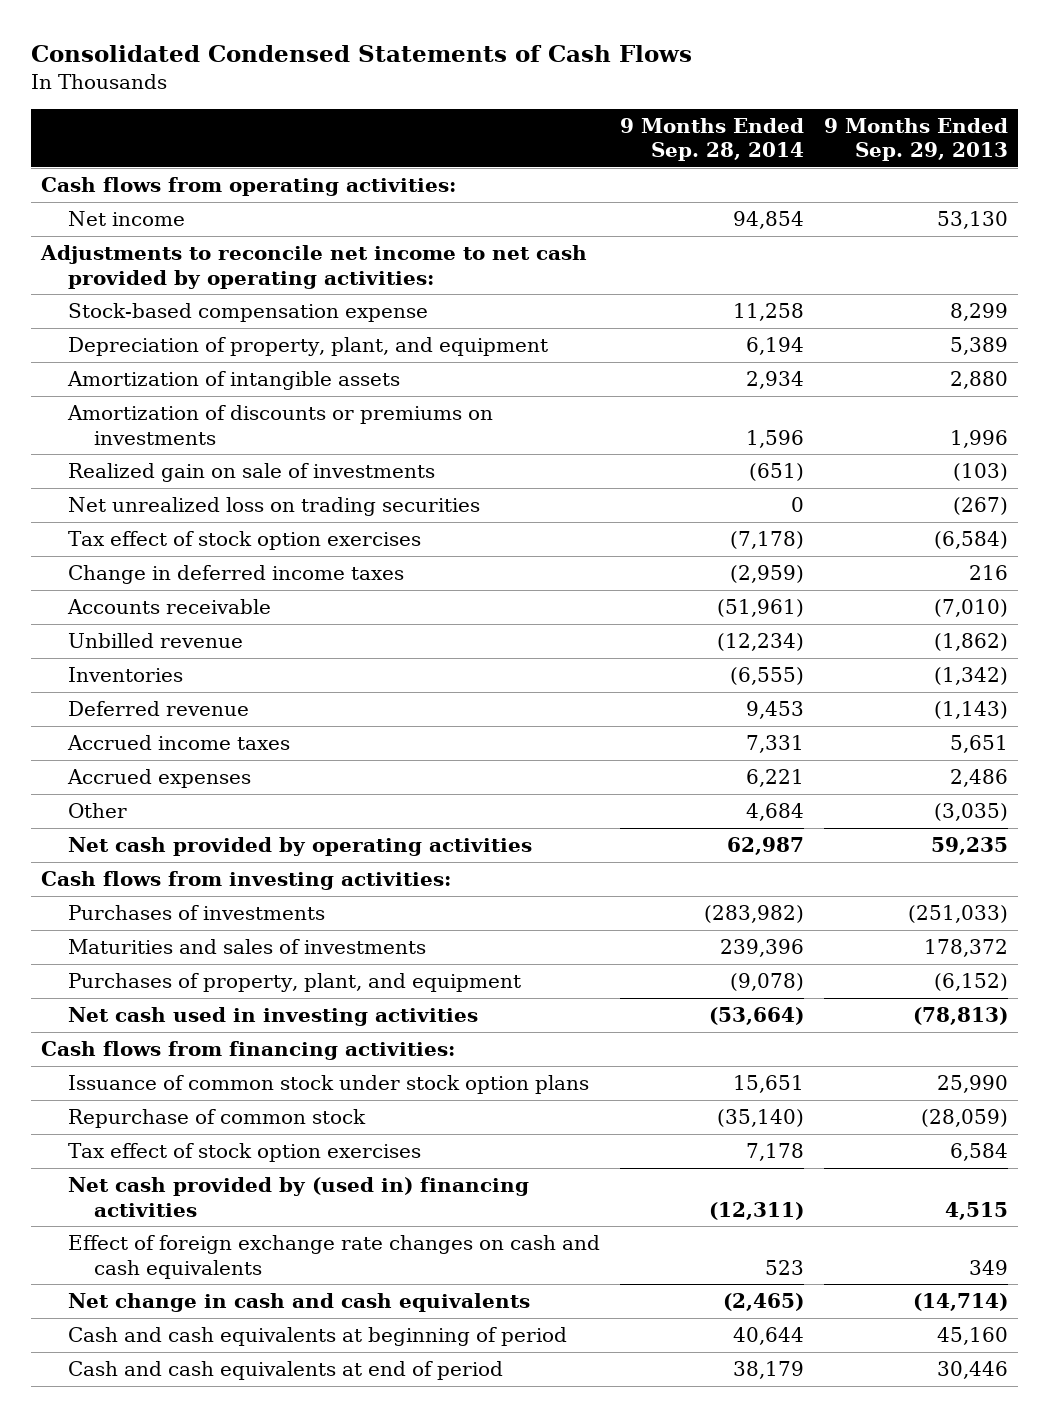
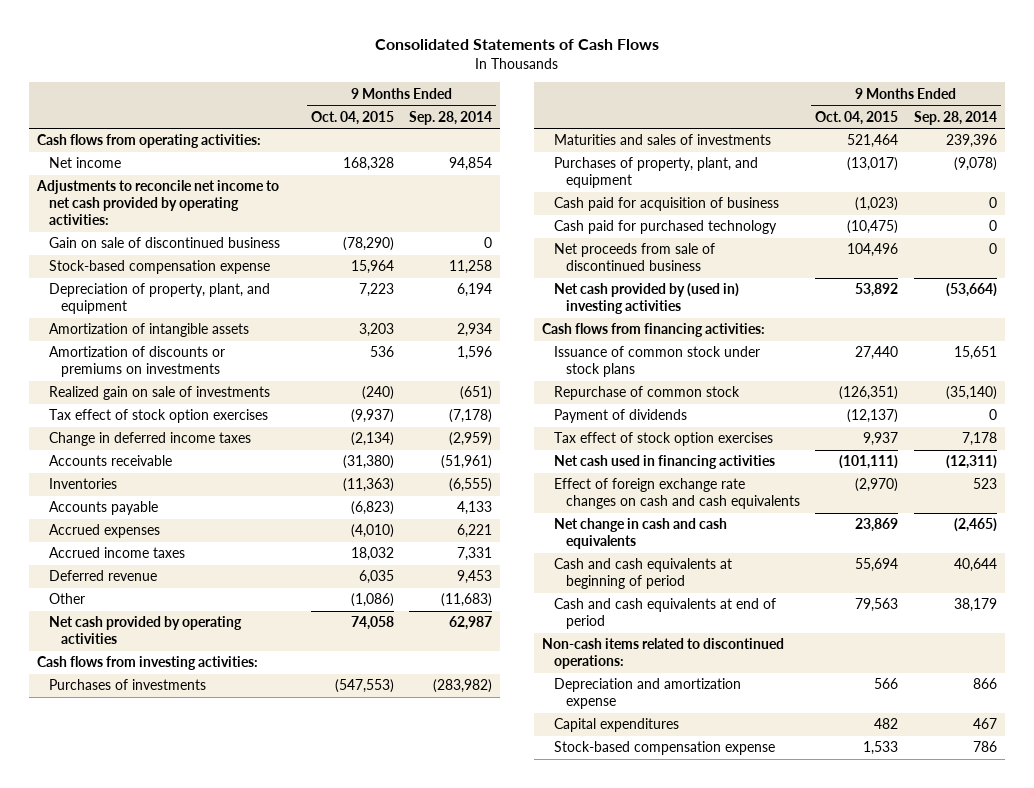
- Consolidated Condensed Statements of Cash Flows
+ Consolidated Statements of Cash Flows
- | 9 Months Ended Sep. 28, 2014 | 9 Months Ended Sep. 29, 2013
+ | 9 Months Ended Oct. 04, 2015 | 9 Months Ended Sep. 28, 2014
+ Gain on sale of discontinued business | (78,290) | 0
- Net unrealized loss on trading securities | 0 | (267)
- Unbilled revenue | (12,234) | (1,862)
+ Accounts payable | (6,823) | 4,133
- Other | 4,684 | (3,035)
moved down: Accrued income taxes | 18,032 | 7,331
moved down: Deferred revenue | 6,035 | 9,453
+ Other | (1,086) | (11,683)
- Net cash used in investing activities | (53,664) | (78,813)
+ Cash paid for acquisition of business | (1,023) | 0
+ Cash paid for purchased technology | (10,475) | 0
+ Net proceeds from sale of discontinued business | 104,496 | 0
+ Net cash provided by (used in) investing activities | 53,892 | (53,664)
- Issuance of common stock under stock option plans | 15,651 | 25,990
+ Issuance of common stock under stock plans | 27,440 | 15,651
+ Payment of dividends | (12,137) | 0
- Net cash provided by (used in) financing activities | (12,311) | 4,515
+ Net cash used in financing activities | (101,111) | (12,311)
+ Non-cash items related to discontinued operations:
+ Depreciation and amortization expense | 566 | 866
+ Capital expenditures | 482 | 467
+ Stock-based compensation expense | 1,533 | 786

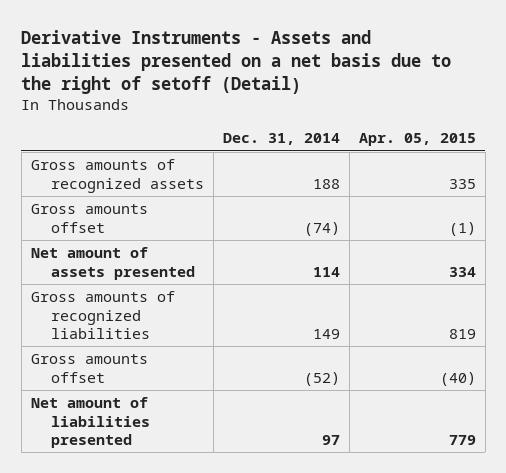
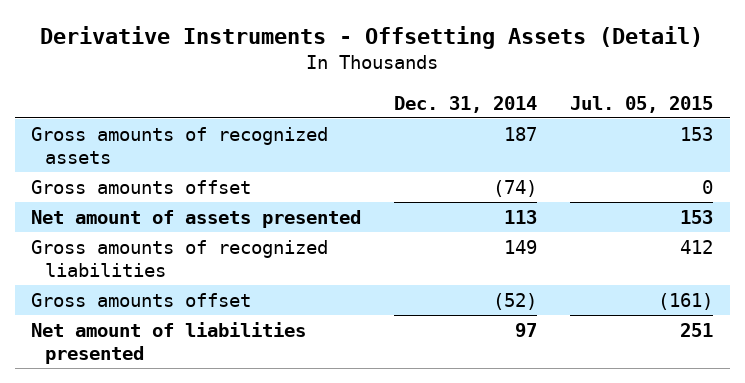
- Derivative Instruments - Assets and liabilities presented on a net basis due to the right of setoff (Detail)
+ Derivative Instruments - Offsetting Assets (Detail)
- | Dec. 31, 2014 | Apr. 05, 2015
+ | Dec. 31, 2014 | Jul. 05, 2015
- Gross amounts of recognized assets | 188 | 335
+ Gross amounts of recognized assets | 187 | 153
- Net amount of assets presented | 114 | 334
+ Net amount of assets presented | 113 | 153

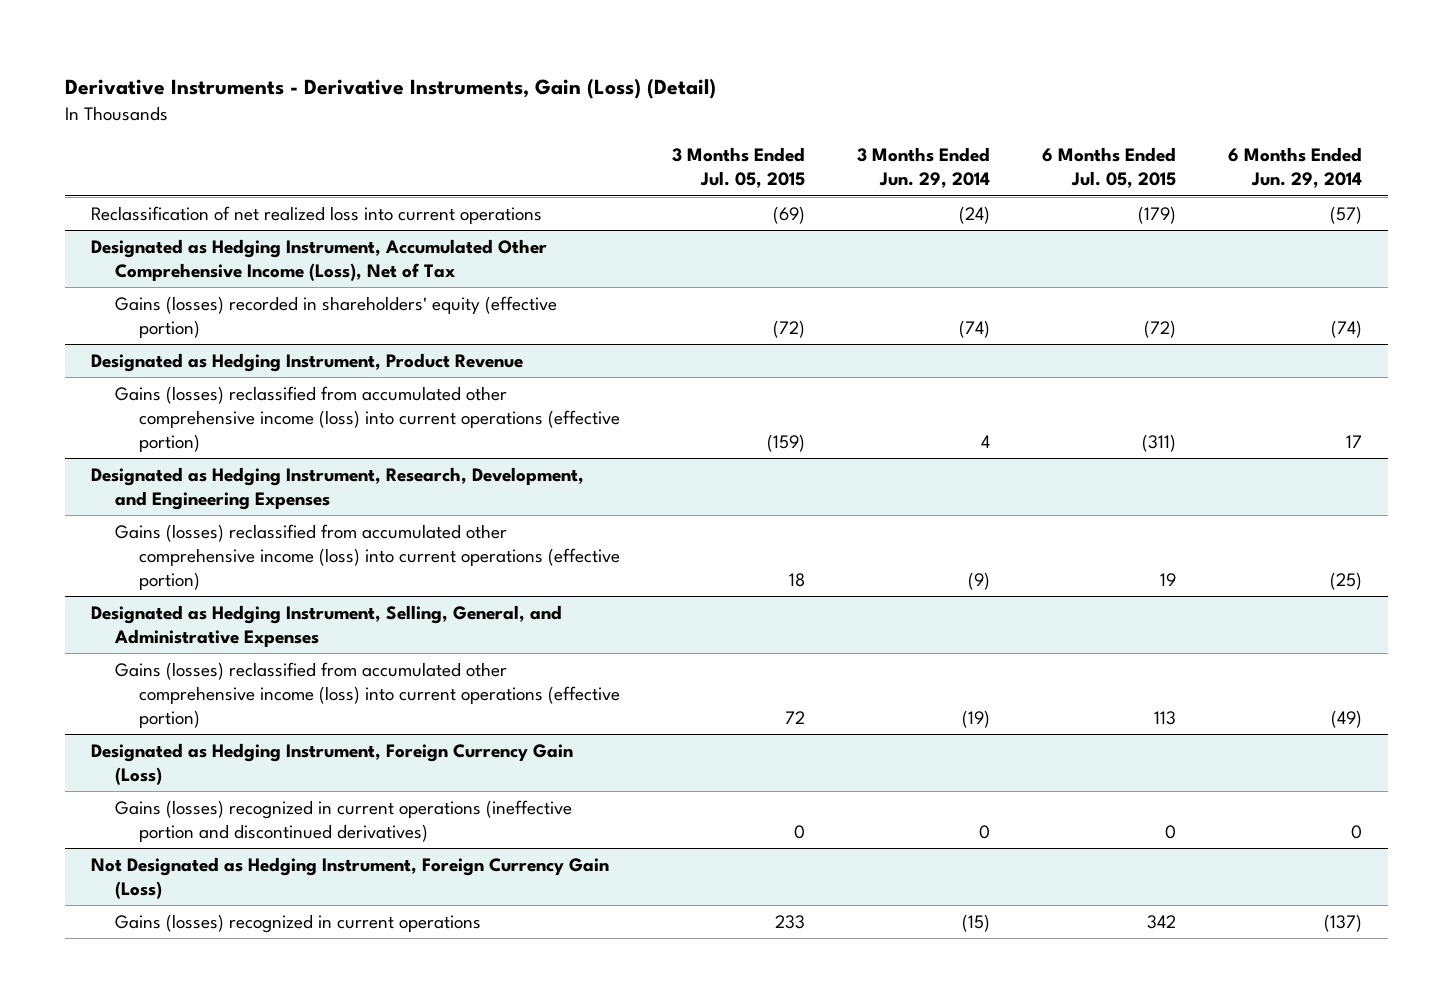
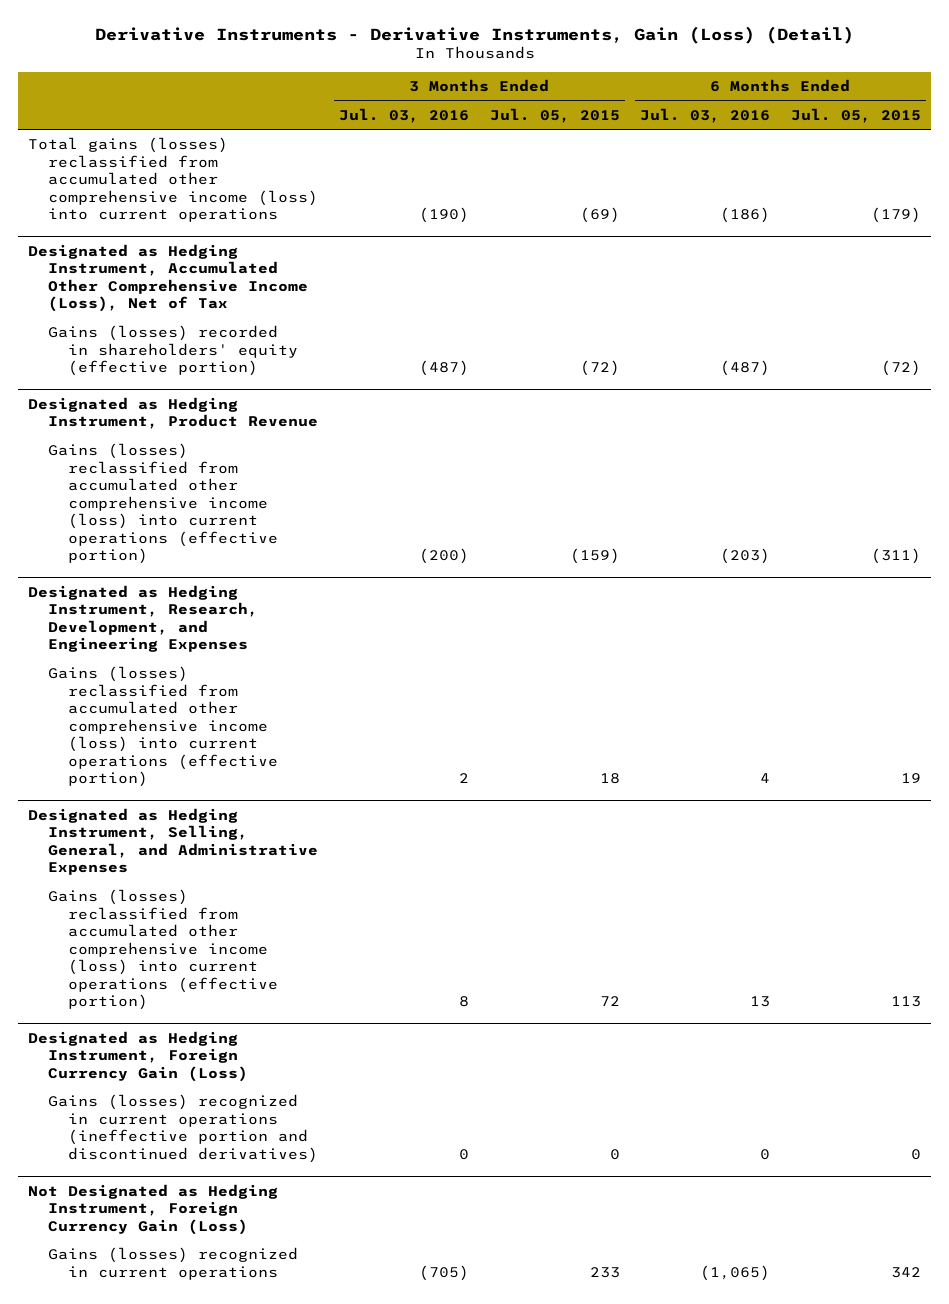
- | 3 Months Ended Jul. 05, 2015 | 3 Months Ended Jun. 29, 2014 | 6 Months Ended Jul. 05, 2015 | 6 Months Ended Jun. 29, 2014
+ | 3 Months Ended Jul. 03, 2016 | 3 Months Ended Jul. 05, 2015 | 6 Months Ended Jul. 03, 2016 | 6 Months Ended Jul. 05, 2015
- Reclassification of net realized loss into current operations | (69) | (24) | (179) | (57)
+ Total gains (losses) reclassified from accumulated other comprehensive income (loss) into current operations | (190) | (69) | (186) | (179)

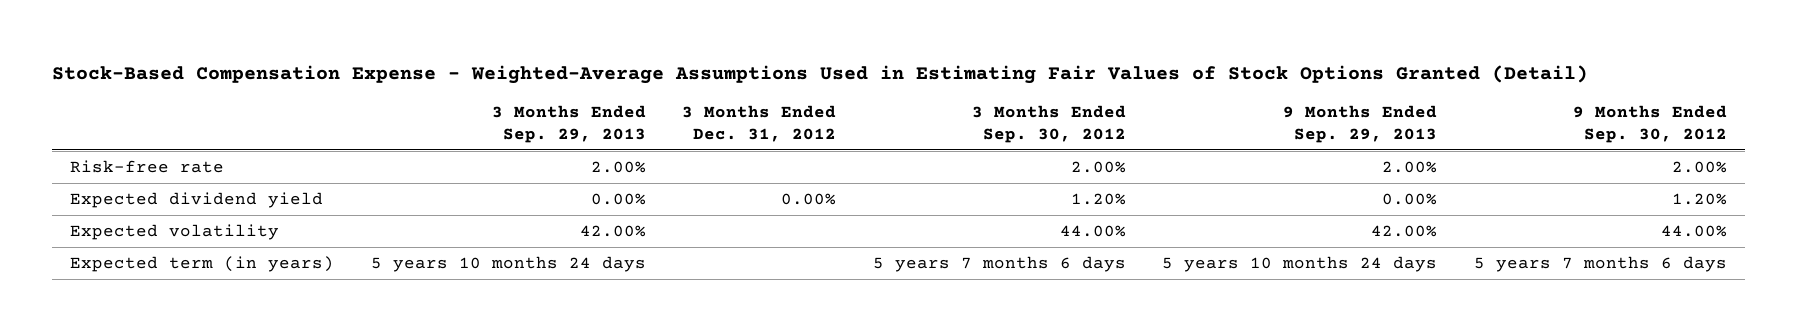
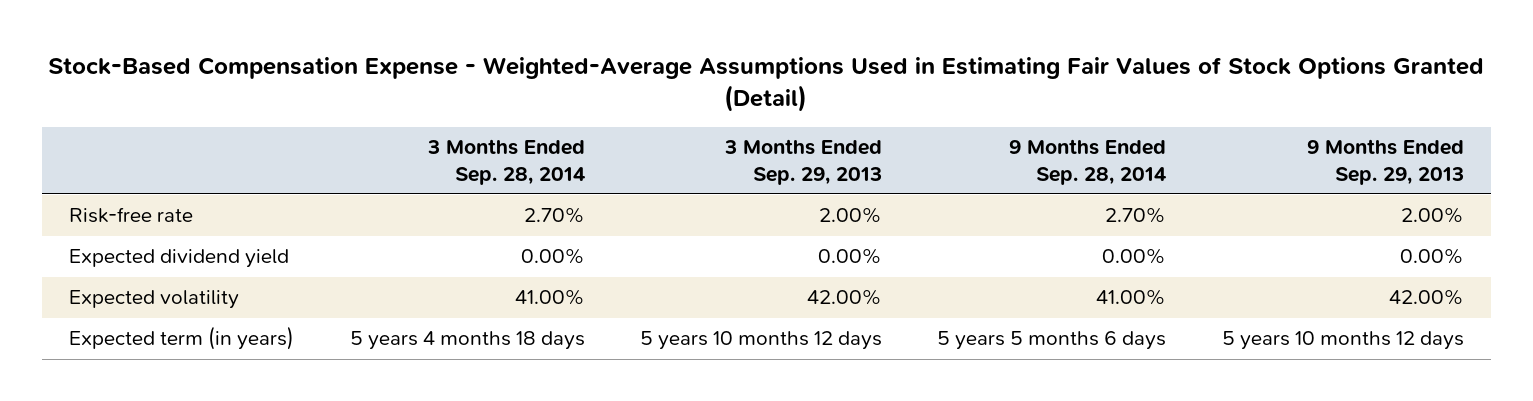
- | 3 Months Ended Sep. 29, 2013 | 3 Months Ended Dec. 31, 2012 | 3 Months Ended Sep. 30, 2012 | 9 Months Ended Sep. 29, 2013 | 9 Months Ended Sep. 30, 2012
+ | 3 Months Ended Sep. 28, 2014 | 3 Months Ended Sep. 29, 2013 | 9 Months Ended Sep. 28, 2014 | 9 Months Ended Sep. 29, 2013
- Expected term (in years) | 5 years 10 months 24 days | | 5 years 7 months 6 days | 5 years 10 months 24 days | 5 years 7 months 6 days
+ Expected term (in years) | 5 years 4 months 18 days | 5 years 10 months 12 days | 5 years 5 months 6 days | 5 years 10 months 12 days

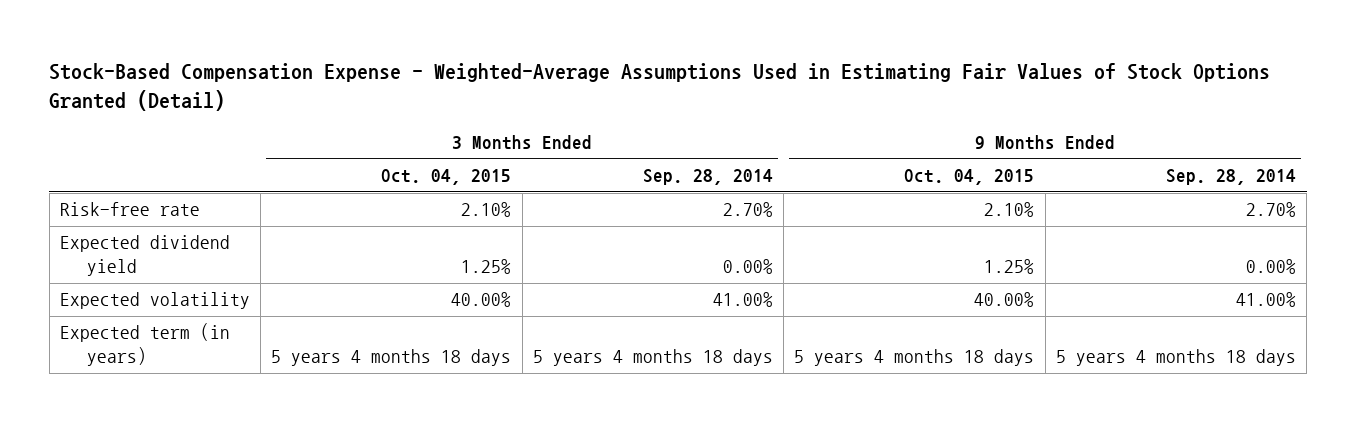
- | 3 Months Ended Sep. 28, 2014 | 3 Months Ended Sep. 29, 2013 | 9 Months Ended Sep. 28, 2014 | 9 Months Ended Sep. 29, 2013
+ | 3 Months Ended Oct. 04, 2015 | 3 Months Ended Sep. 28, 2014 | 9 Months Ended Oct. 04, 2015 | 9 Months Ended Sep. 28, 2014
- Expected term (in years) | 5 years 4 months 18 days | 5 years 10 months 12 days | 5 years 5 months 6 days | 5 years 10 months 12 days
+ Expected term (in years) | 5 years 4 months 18 days | 5 years 4 months 18 days | 5 years 4 months 18 days | 5 years 4 months 18 days

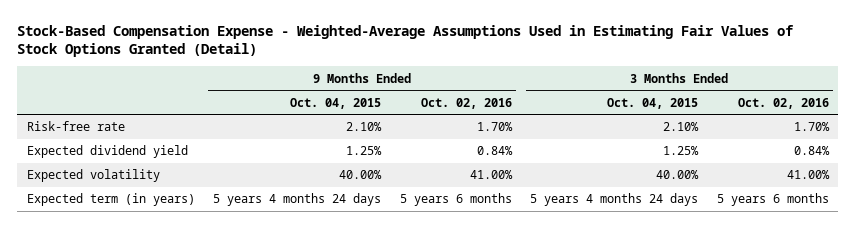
- | 3 Months Ended Oct. 04, 2015 | 3 Months Ended Sep. 28, 2014 | 9 Months Ended Oct. 04, 2015 | 9 Months Ended Sep. 28, 2014
+ | 9 Months Ended Oct. 04, 2015 | 9 Months Ended Oct. 02, 2016 | 3 Months Ended Oct. 04, 2015 | 3 Months Ended Oct. 02, 2016
- Expected term (in years) | 5 years 4 months 18 days | 5 years 4 months 18 days | 5 years 4 months 18 days | 5 years 4 months 18 days
+ Expected term (in years) | 5 years 4 months 24 days | 5 years 6 months | 5 years 4 months 24 days | 5 years 6 months

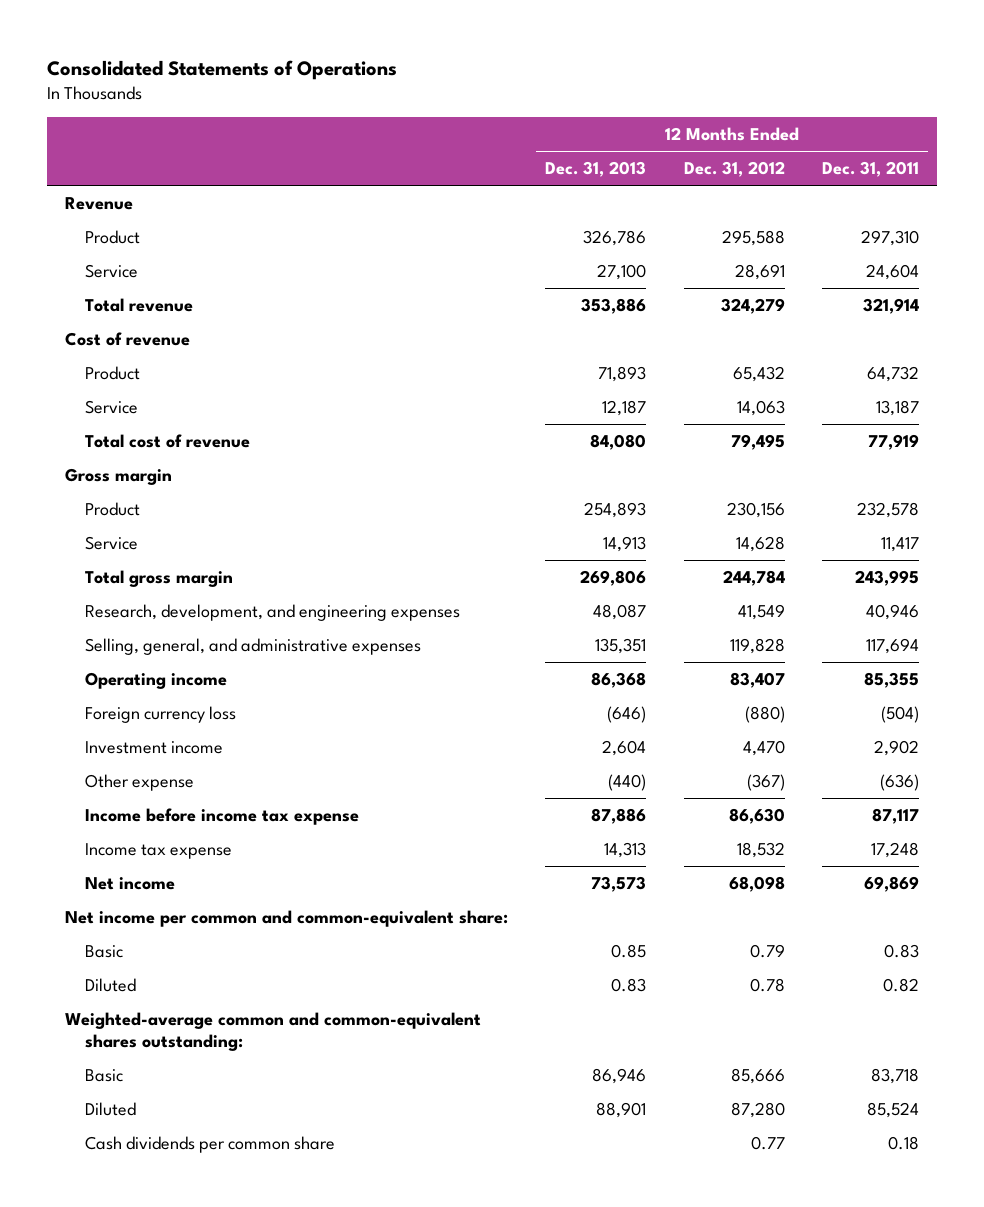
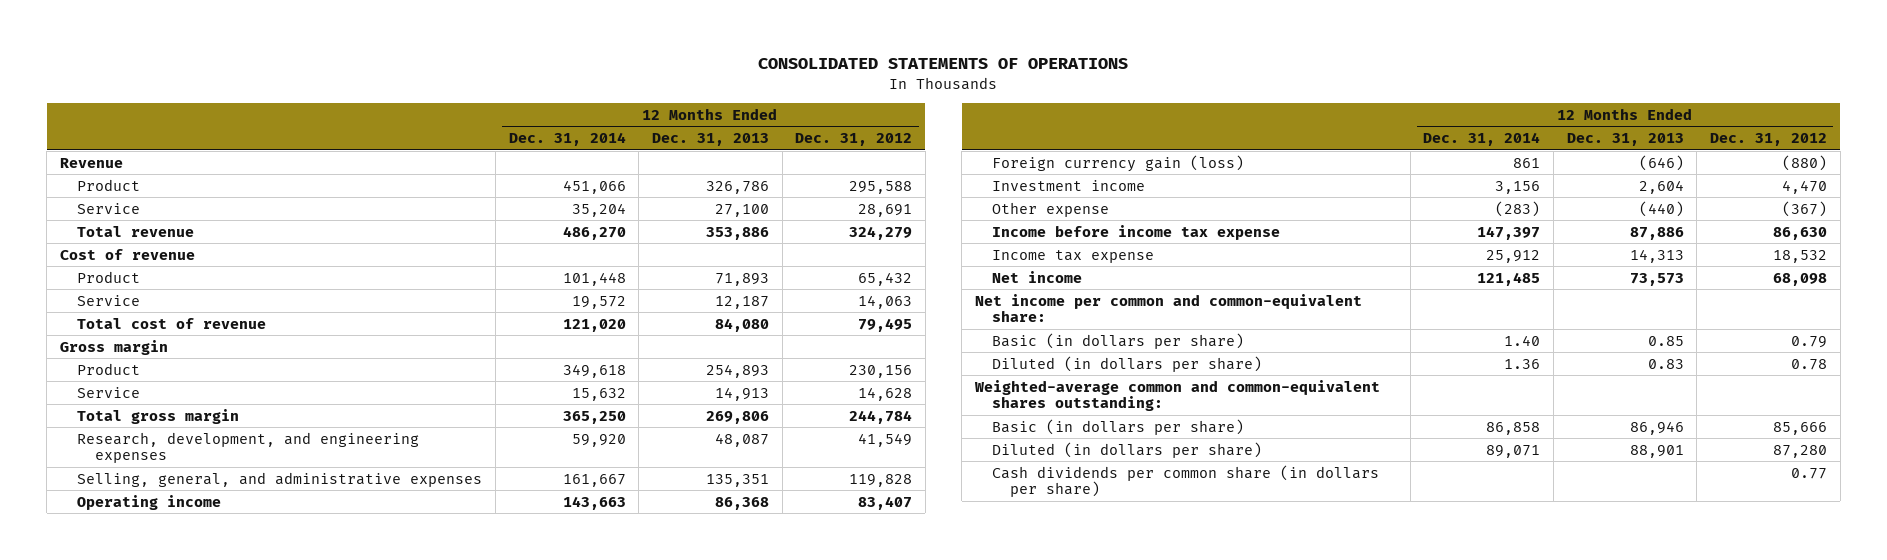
- Consolidated Statements of Operations
+ CONSOLIDATED STATEMENTS OF OPERATIONS
- | 12 Months Ended Dec. 31, 2013 | 12 Months Ended Dec. 31, 2012 | 12 Months Ended Dec. 31, 2011
+ | 12 Months Ended Dec. 31, 2014 | 12 Months Ended Dec. 31, 2013 | 12 Months Ended Dec. 31, 2012
- Foreign currency loss | (646) | (880) | (504)
+ Foreign currency gain (loss) | 861 | (646) | (880)
- Basic | 0.85 | 0.79 | 0.83
- Diluted | 0.83 | 0.78 | 0.82
+ Basic (in dollars per share) | 1.40 | 0.85 | 0.79
+ Diluted (in dollars per share) | 1.36 | 0.83 | 0.78
- Basic | 86,946 | 85,666 | 83,718
- Diluted | 88,901 | 87,280 | 85,524
- Cash dividends per common share | | 0.77 | 0.18
+ Basic (in dollars per share) | 86,858 | 86,946 | 85,666
+ Diluted (in dollars per share) | 89,071 | 88,901 | 87,280
+ Cash dividends per common share (in dollars per share) | | | 0.77

